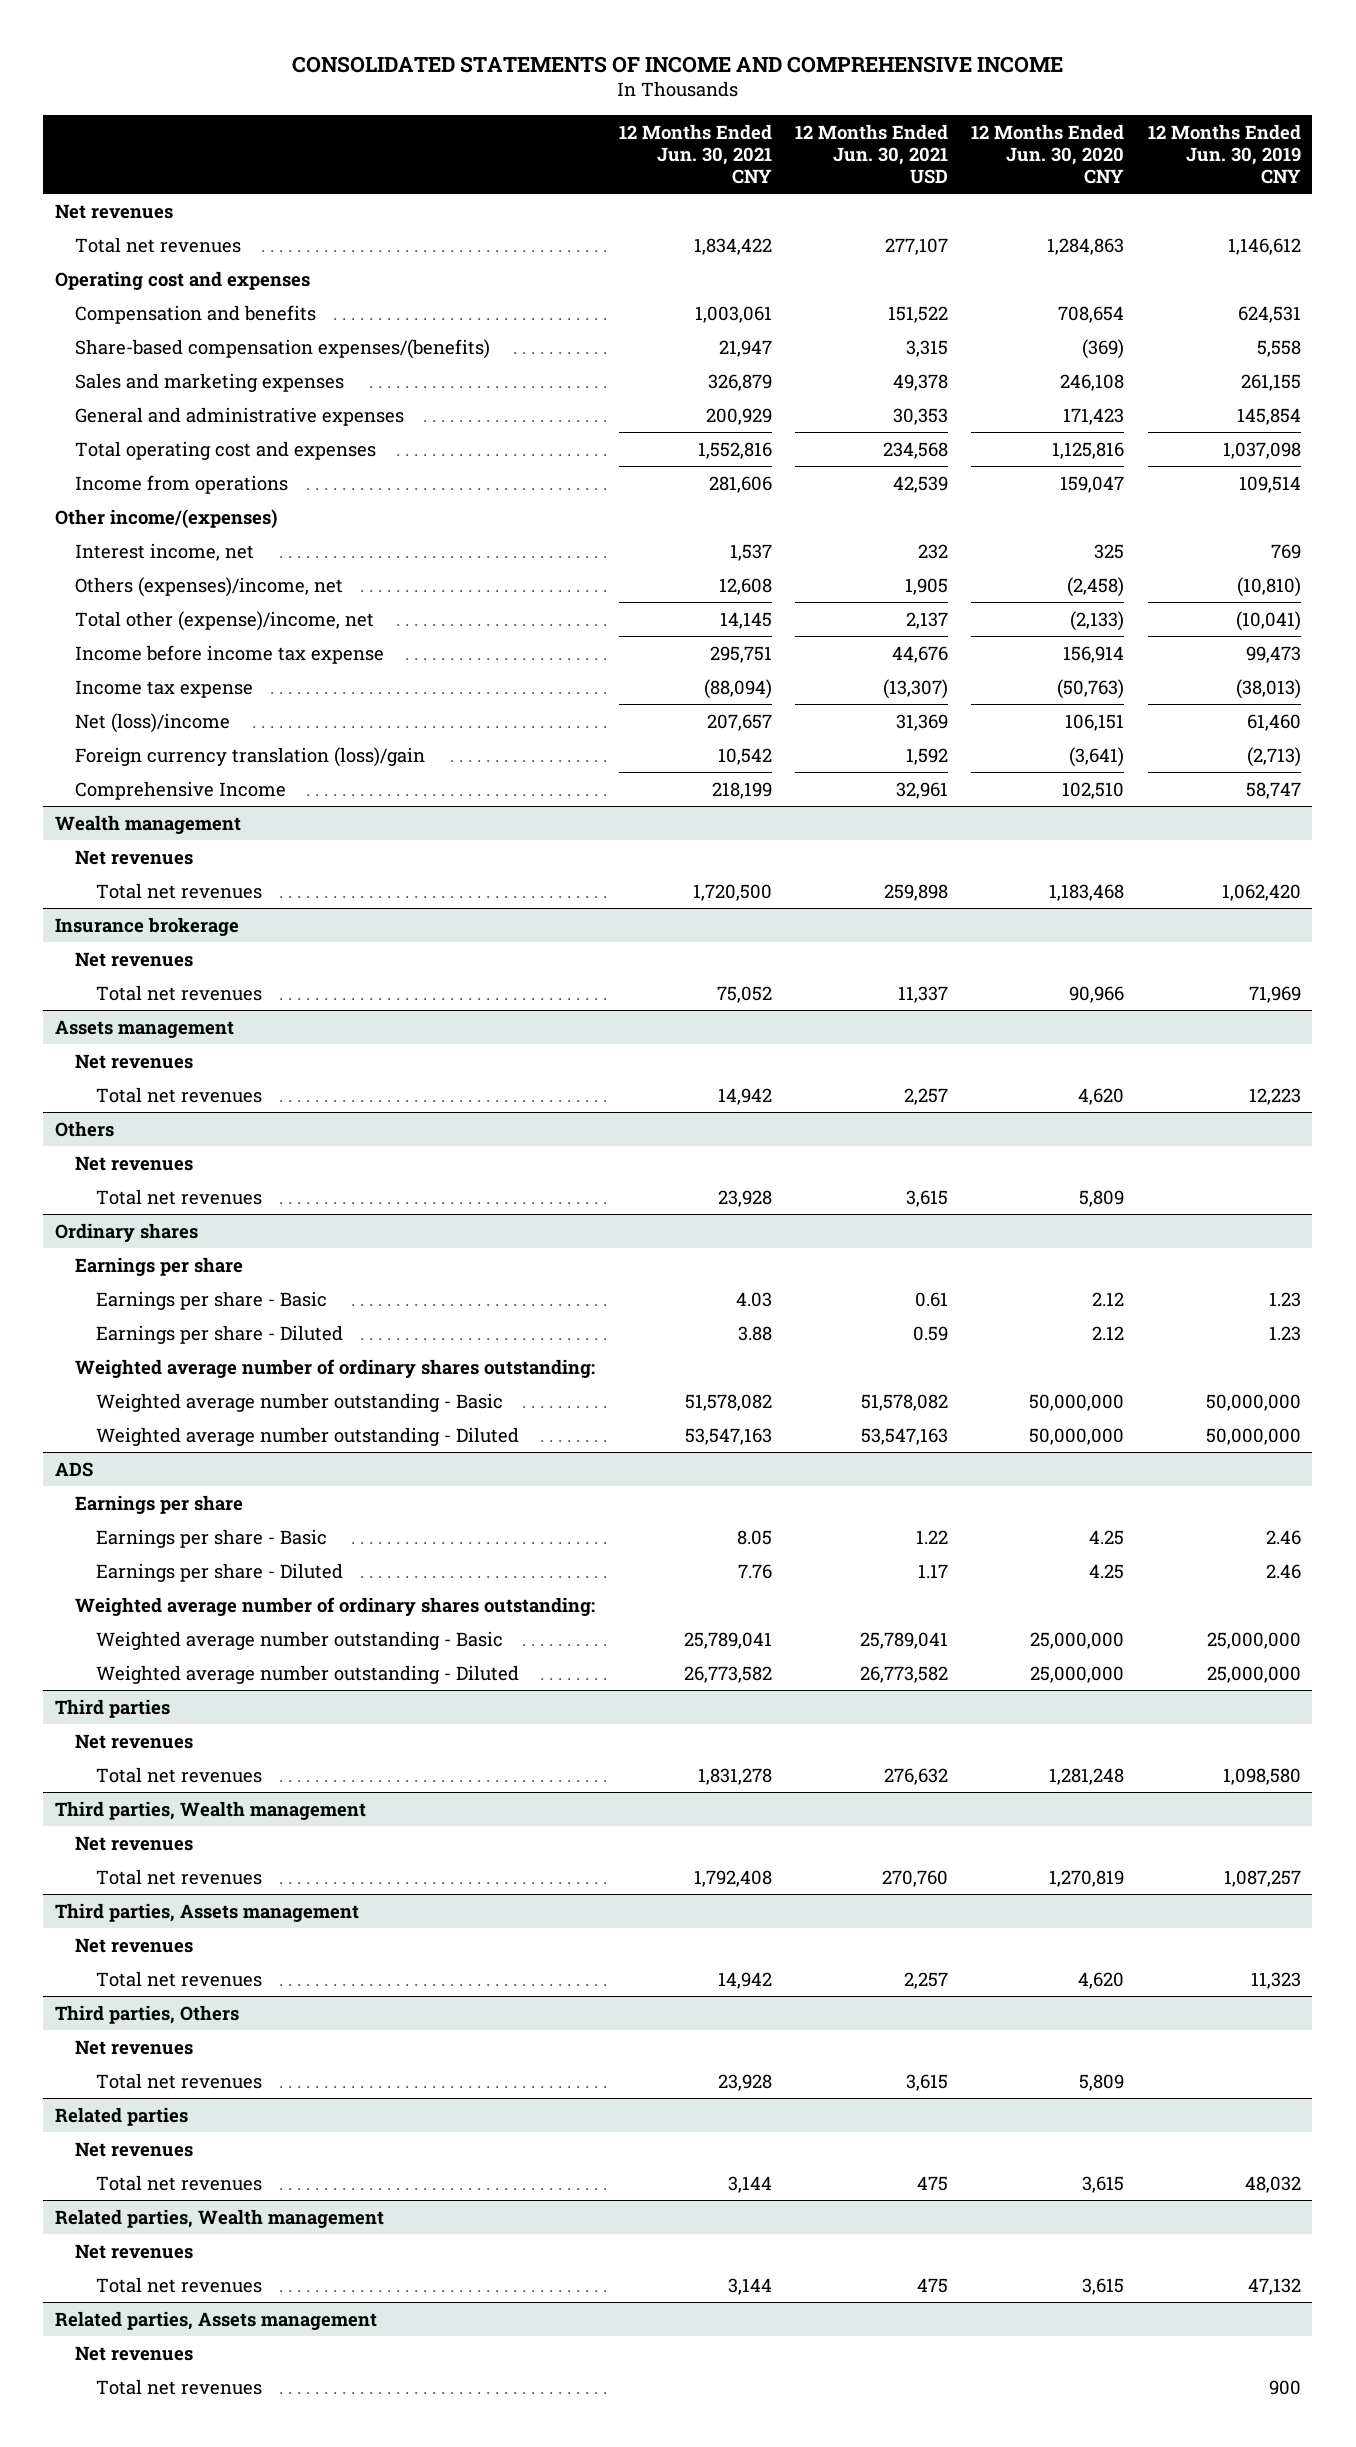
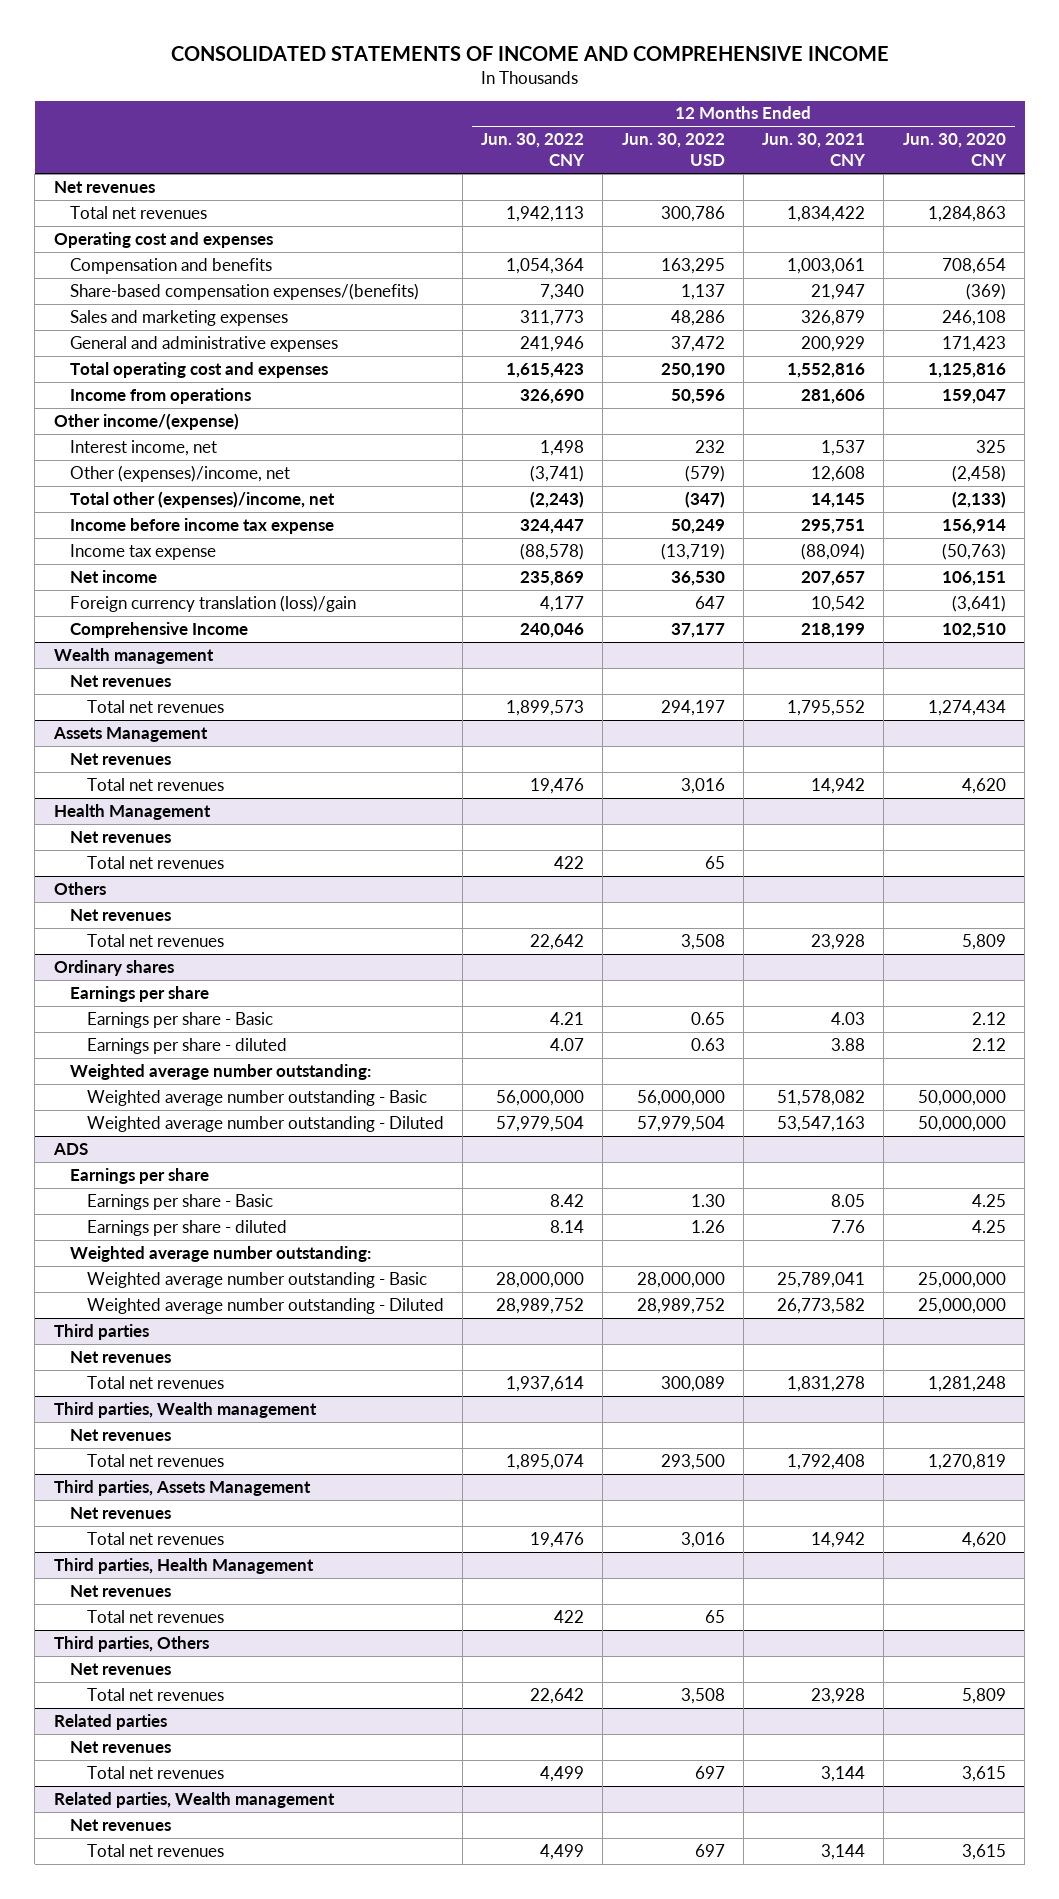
- | 12 Months Ended Jun. 30, 2021 CNY | 12 Months Ended Jun. 30, 2021 USD | 12 Months Ended Jun. 30, 2020 CNY | 12 Months Ended Jun. 30, 2019 CNY
+ | 12 Months Ended Jun. 30, 2022 CNY | 12 Months Ended Jun. 30, 2022 USD | 12 Months Ended Jun. 30, 2021 CNY | 12 Months Ended Jun. 30, 2020 CNY
- Other income/(expenses)
+ Other income/(expense)
- Others (expenses)/income, net | 12,608 | 1,905 | (2,458) | (10,810)
- Total other (expense)/income, net | 14,145 | 2,137 | (2,133) | (10,041)
+ Other (expenses)/income, net | (3,741) | (579) | 12,608 | (2,458)
+ Total other (expenses)/income, net | (2,243) | (347) | 14,145 | (2,133)
- Net (loss)/income | 207,657 | 31,369 | 106,151 | 61,460
+ Net income | 235,869 | 36,530 | 207,657 | 106,151
@ Wealth management
- Total net revenues | 1,720,500 | 259,898 | 1,183,468 | 1,062,420
- Insurance brokerage
- Net revenues
- Total net revenues | 75,052 | 11,337 | 90,966 | 71,969
- Assets management
@ Wealth management
+ Total net revenues | 1,899,573 | 294,197 | 1,795,552 | 1,274,434
+ Assets Management
+ Health Management
+ Net revenues
+ Total net revenues | 422 | 65 | |
@ Ordinary shares
- Earnings per share - Diluted | 3.88 | 0.59 | 2.12 | 1.23
- Weighted average number of ordinary shares outstanding:
+ Earnings per share - diluted | 4.07 | 0.63 | 3.88 | 2.12
+ Weighted average number outstanding:
@ ADS
- Earnings per share - Diluted | 7.76 | 1.17 | 4.25 | 2.46
- Weighted average number of ordinary shares outstanding:
+ Earnings per share - diluted | 8.14 | 1.26 | 7.76 | 4.25
+ Weighted average number outstanding:
- Third parties, Assets management
+ Third parties, Assets Management
+ Third parties, Health Management
+ Net revenues
+ Total net revenues | 422 | 65 | |
- Related parties, Assets management
- Net revenues
- Total net revenues | | | | 900

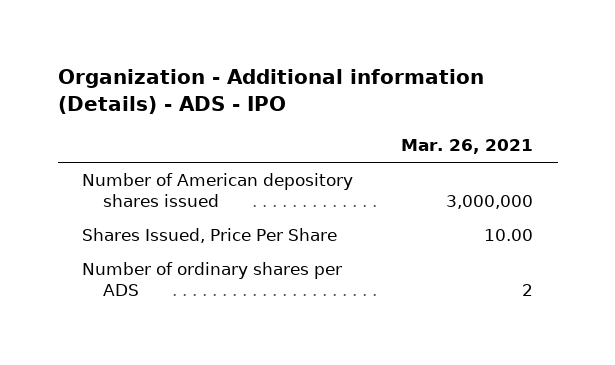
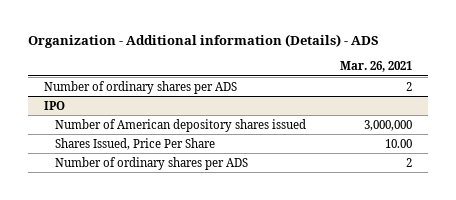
- Organization - Additional information (Details) - ADS - IPO
+ Organization - Additional information (Details) - ADS
+ Number of ordinary shares per ADS | 2
+ IPO

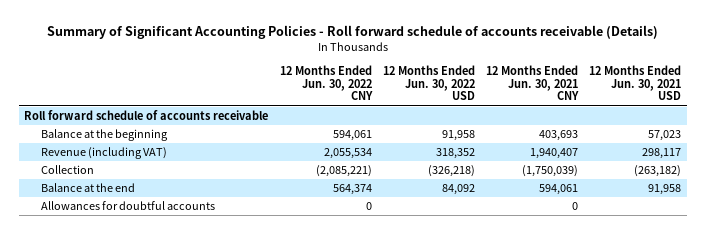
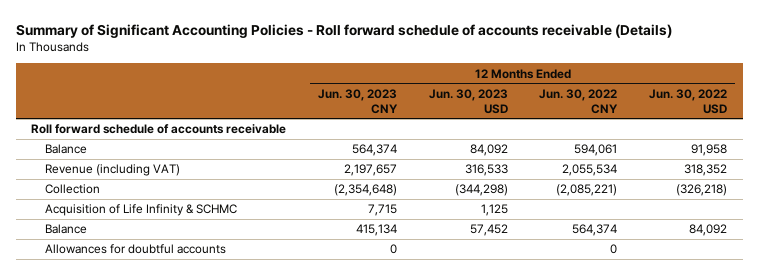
- | 12 Months Ended Jun. 30, 2022 CNY | 12 Months Ended Jun. 30, 2022 USD | 12 Months Ended Jun. 30, 2021 CNY | 12 Months Ended Jun. 30, 2021 USD
+ | 12 Months Ended Jun. 30, 2023 CNY | 12 Months Ended Jun. 30, 2023 USD | 12 Months Ended Jun. 30, 2022 CNY | 12 Months Ended Jun. 30, 2022 USD
- Balance at the beginning | 594,061 | 91,958 | 403,693 | 57,023
+ Balance | 564,374 | 84,092 | 594,061 | 91,958
- Balance at the end | 564,374 | 84,092 | 594,061 | 91,958
+ Acquisition of Life Infinity & SCHMC | 7,715 | 1,125 | |
+ Balance | 415,134 | 57,452 | 564,374 | 84,092

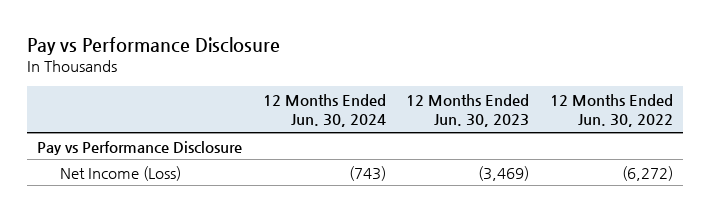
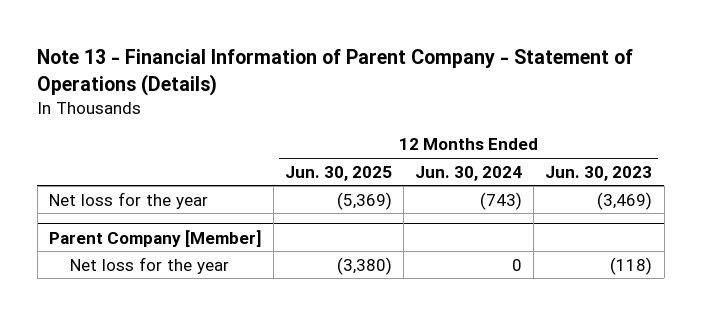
- Pay vs Performance Disclosure
+ Note 13 - Financial Information of Parent Company - Statement of Operations (Details)
- | 12 Months Ended Jun. 30, 2024 | 12 Months Ended Jun. 30, 2023 | 12 Months Ended Jun. 30, 2022
+ | 12 Months Ended Jun. 30, 2025 | 12 Months Ended Jun. 30, 2024 | 12 Months Ended Jun. 30, 2023
- Pay vs Performance Disclosure
- Net Income (Loss) | (743) | (3,469) | (6,272)
+ Net loss for the year | (5,369) | (743) | (3,469)
+ Parent Company [Member]
+ Net loss for the year | (3,380) | 0 | (118)

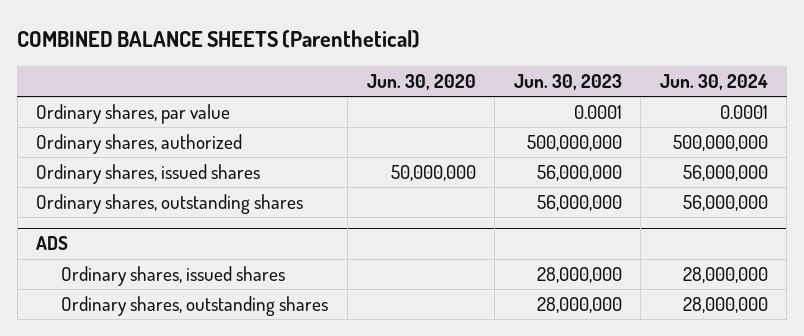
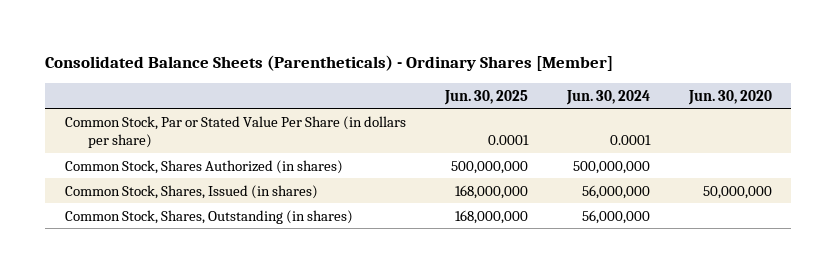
- COMBINED BALANCE SHEETS (Parenthetical)
+ Consolidated Balance Sheets (Parentheticals) - Ordinary Shares [Member]
- | Jun. 30, 2020 | Jun. 30, 2023 | Jun. 30, 2024
+ | Jun. 30, 2025 | Jun. 30, 2024 | Jun. 30, 2020
- Ordinary shares, par value | | 0.0001 | 0.0001
- Ordinary shares, authorized | | 500,000,000 | 500,000,000
- Ordinary shares, issued shares | 50,000,000 | 56,000,000 | 56,000,000
- Ordinary shares, outstanding shares | | 56,000,000 | 56,000,000
- ADS
- Ordinary shares, issued shares | | 28,000,000 | 28,000,000
- Ordinary shares, outstanding shares | | 28,000,000 | 28,000,000
+ Common Stock, Par or Stated Value Per Share (in dollars per share) | 0.0001 | 0.0001 |
+ Common Stock, Shares Authorized (in shares) | 500,000,000 | 500,000,000 |
+ Common Stock, Shares, Issued (in shares) | 168,000,000 | 56,000,000 | 50,000,000
+ Common Stock, Shares, Outstanding (in shares) | 168,000,000 | 56,000,000 |

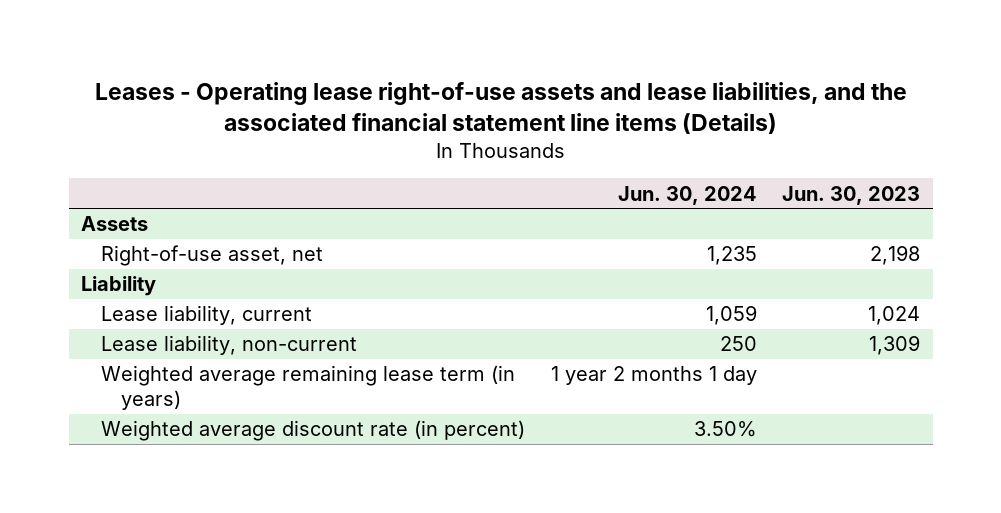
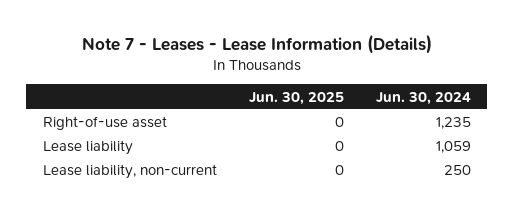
- Leases - Operating lease right-of-use assets and lease liabilities, and the associated financial statement line items (Details)
+ Note 7 - Leases - Lease Information (Details)
- | Jun. 30, 2024 | Jun. 30, 2023
+ | Jun. 30, 2025 | Jun. 30, 2024
- Assets
- Right-of-use asset, net | 1,235 | 2,198
- Liability
- Lease liability, current | 1,059 | 1,024
+ Right-of-use asset | 0 | 1,235
+ Lease liability | 0 | 1,059
- Weighted average remaining lease term (in years) | 1 year 2 months 1 day |
- Weighted average discount rate (in percent) | 3.50% |

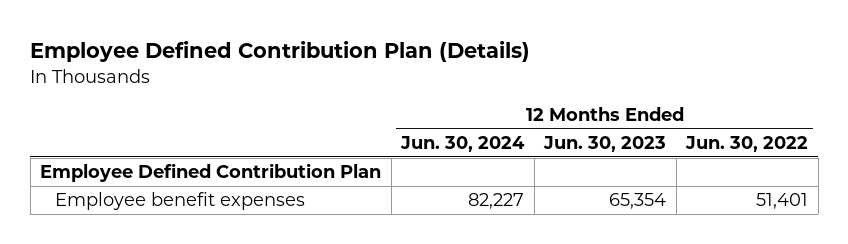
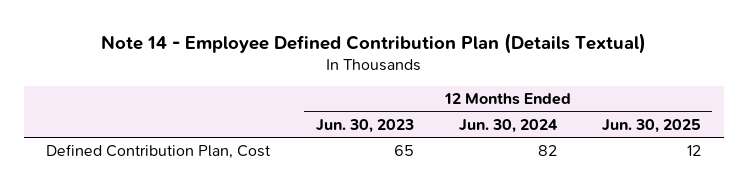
- Employee Defined Contribution Plan (Details)
+ Note 14 - Employee Defined Contribution Plan (Details Textual)
- | 12 Months Ended Jun. 30, 2024 | 12 Months Ended Jun. 30, 2023 | 12 Months Ended Jun. 30, 2022
+ | 12 Months Ended Jun. 30, 2023 | 12 Months Ended Jun. 30, 2024 | 12 Months Ended Jun. 30, 2025
- Employee Defined Contribution Plan
- Employee benefit expenses | 82,227 | 65,354 | 51,401
+ Defined Contribution Plan, Cost | 65 | 82 | 12

